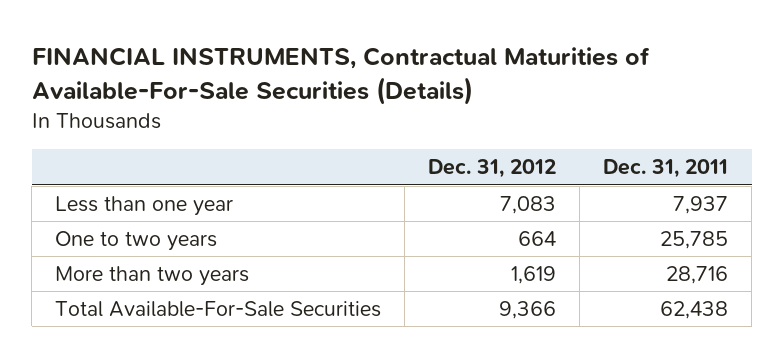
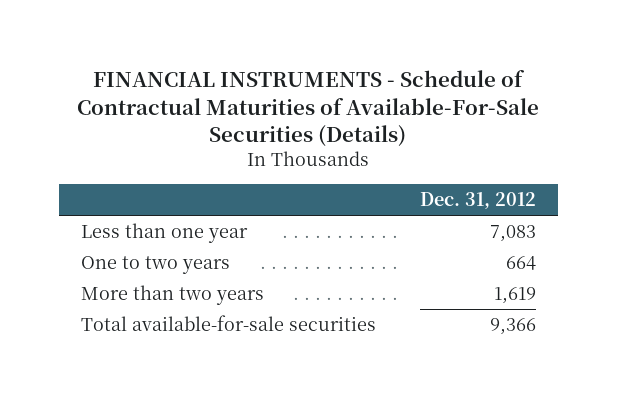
- FINANCIAL INSTRUMENTS, Contractual Maturities of Available-For-Sale Securities (Details)
+ FINANCIAL INSTRUMENTS - Schedule of Contractual Maturities of Available-For-Sale Securities (Details)
- | Dec. 31, 2012 | Dec. 31, 2011
+ | Dec. 31, 2012
- Total Available-For-Sale Securities | 9,366 | 62,438
+ Total available-for-sale securities | 9,366

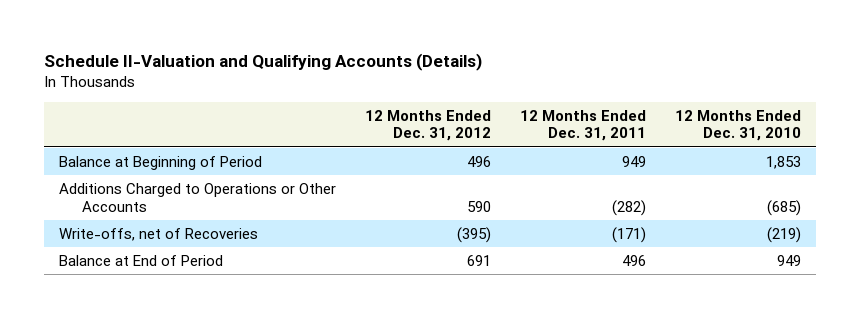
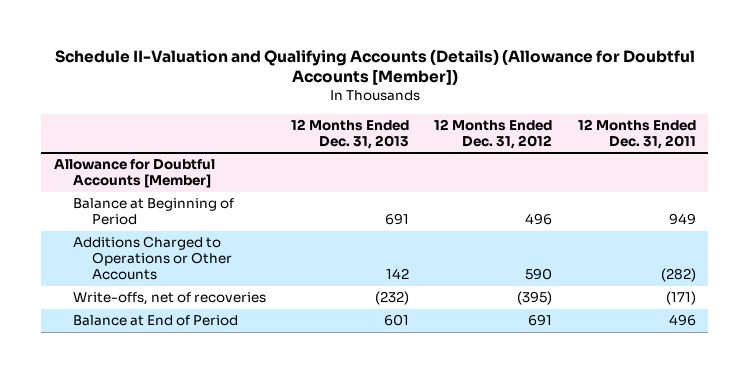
- Schedule II-Valuation and Qualifying Accounts (Details)
+ Schedule II-Valuation and Qualifying Accounts (Details) (Allowance for Doubtful Accounts [Member])
- | 12 Months Ended Dec. 31, 2012 | 12 Months Ended Dec. 31, 2011 | 12 Months Ended Dec. 31, 2010
+ | 12 Months Ended Dec. 31, 2013 | 12 Months Ended Dec. 31, 2012 | 12 Months Ended Dec. 31, 2011
+ Allowance for Doubtful Accounts [Member]
- Write-offs, net of Recoveries | (395) | (171) | (219)
+ Write-offs, net of recoveries | (232) | (395) | (171)

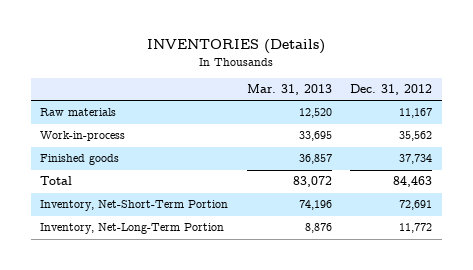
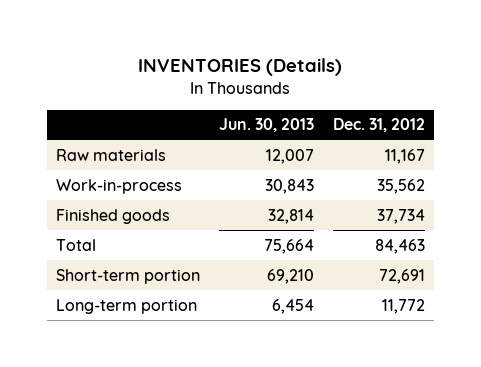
- | Mar. 31, 2013 | Dec. 31, 2012
+ | Jun. 30, 2013 | Dec. 31, 2012
- Inventory, Net-Short-Term Portion | 74,196 | 72,691
- Inventory, Net-Long-Term Portion | 8,876 | 11,772
+ Short-term portion | 69,210 | 72,691
+ Long-term portion | 6,454 | 11,772

